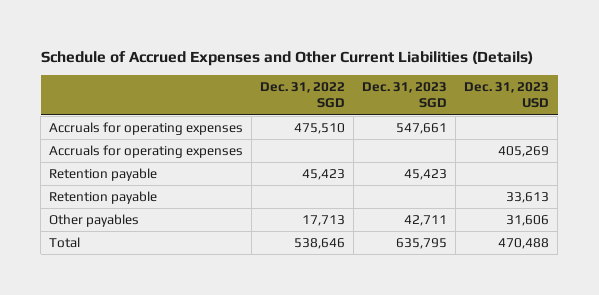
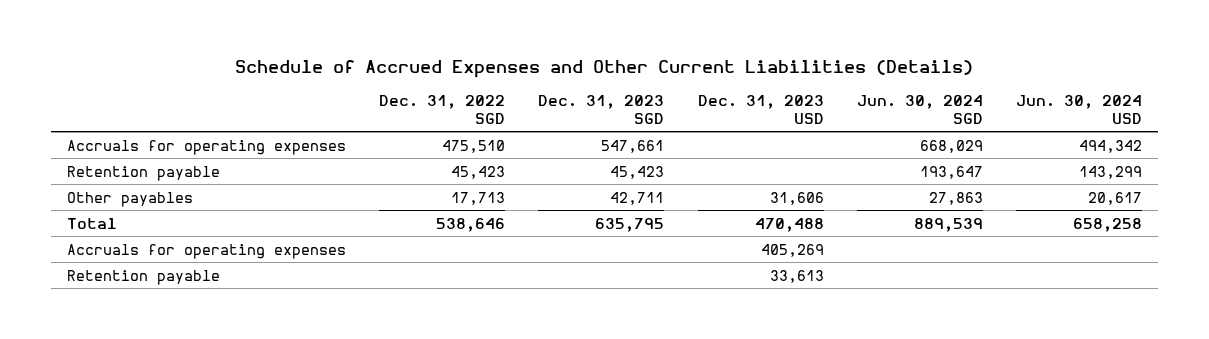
- | Dec. 31, 2022 SGD | Dec. 31, 2023 SGD | Dec. 31, 2023 USD
+ | Dec. 31, 2022 SGD | Dec. 31, 2023 SGD | Dec. 31, 2023 USD | Jun. 30, 2024 SGD | Jun. 30, 2024 USD
moved down: Accruals for operating expenses | | | 405,269 | |
moved down: Retention payable | | | 33,613 | |

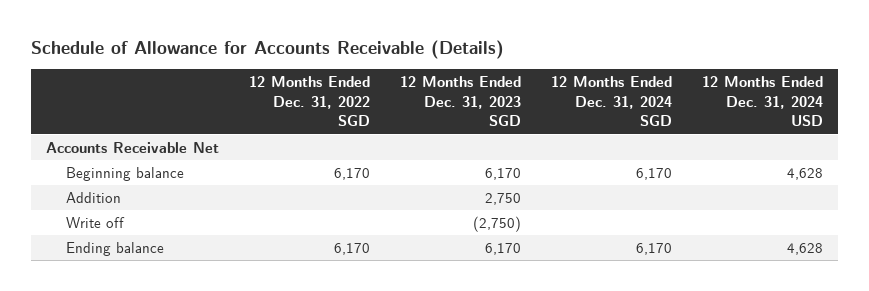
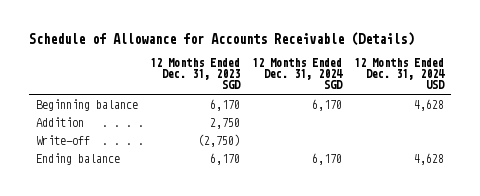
- | 12 Months Ended Dec. 31, 2022 SGD | 12 Months Ended Dec. 31, 2023 SGD | 12 Months Ended Dec. 31, 2024 SGD | 12 Months Ended Dec. 31, 2024 USD
+ | 12 Months Ended Dec. 31, 2023 SGD | 12 Months Ended Dec. 31, 2024 SGD | 12 Months Ended Dec. 31, 2024 USD
- Accounts Receivable Net
- Write off | | (2,750) | |
+ Write-off | (2,750) | |

